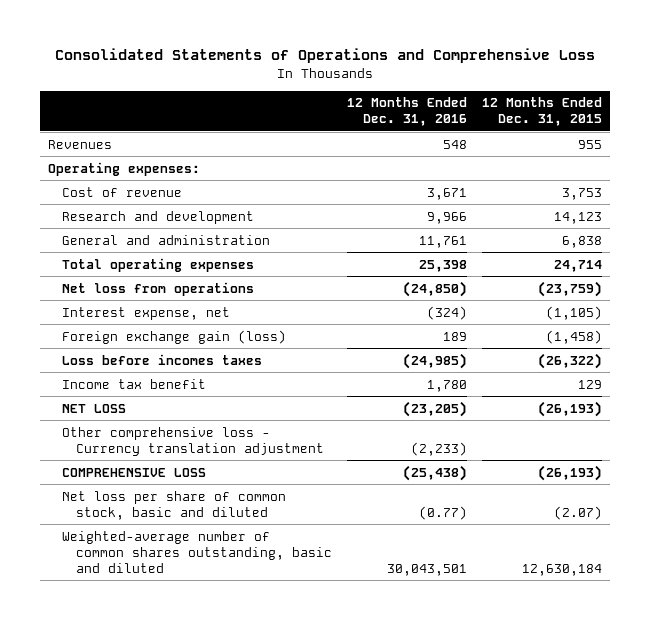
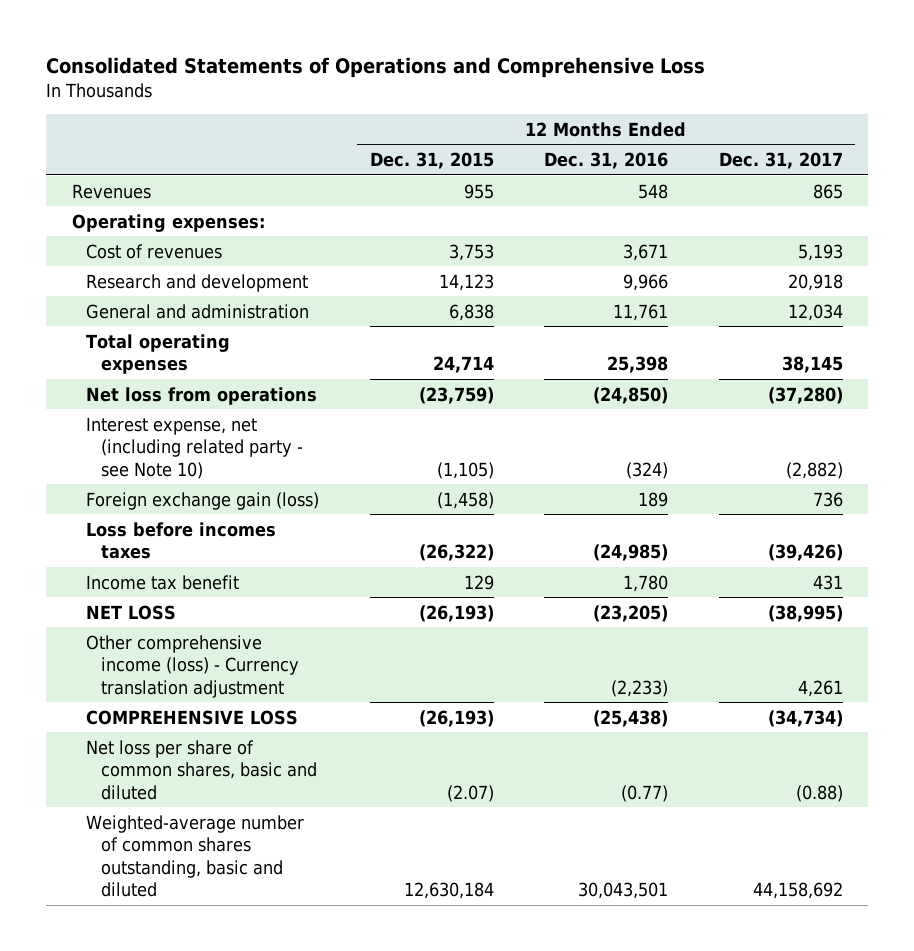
- | 12 Months Ended Dec. 31, 2016 | 12 Months Ended Dec. 31, 2015
+ | 12 Months Ended Dec. 31, 2015 | 12 Months Ended Dec. 31, 2016 | 12 Months Ended Dec. 31, 2017
- Cost of revenue | 3,671 | 3,753
+ Cost of revenues | 3,753 | 3,671 | 5,193
- Interest expense, net | (324) | (1,105)
+ Interest expense, net (including related party - see Note 10) | (1,105) | (324) | (2,882)
- Other comprehensive loss - Currency translation adjustment | (2,233) |
+ Other comprehensive income (loss) - Currency translation adjustment | | (2,233) | 4,261
- Net loss per share of common stock, basic and diluted | (0.77) | (2.07)
+ Net loss per share of common shares, basic and diluted | (2.07) | (0.77) | (0.88)

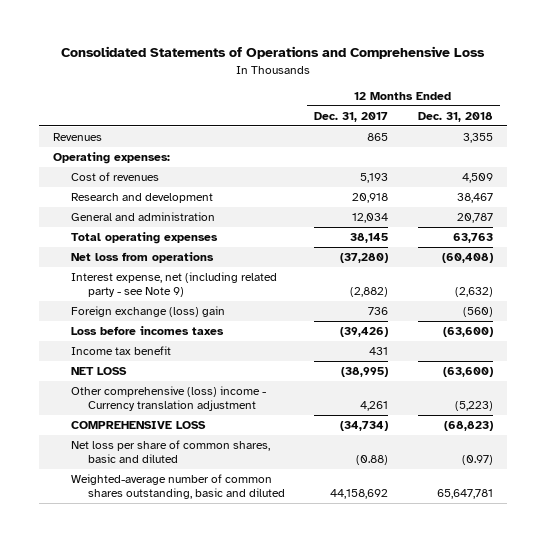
- | 12 Months Ended Dec. 31, 2015 | 12 Months Ended Dec. 31, 2016 | 12 Months Ended Dec. 31, 2017
+ | 12 Months Ended Dec. 31, 2017 | 12 Months Ended Dec. 31, 2018
- Interest expense, net (including related party - see Note 10) | (1,105) | (324) | (2,882)
- Foreign exchange gain (loss) | (1,458) | 189 | 736
+ Interest expense, net (including related party - see Note 9) | (2,882) | (2,632)
+ Foreign exchange (loss) gain | 736 | (560)
- Other comprehensive income (loss) - Currency translation adjustment | | (2,233) | 4,261
+ Other comprehensive (loss) income - Currency translation adjustment | 4,261 | (5,223)

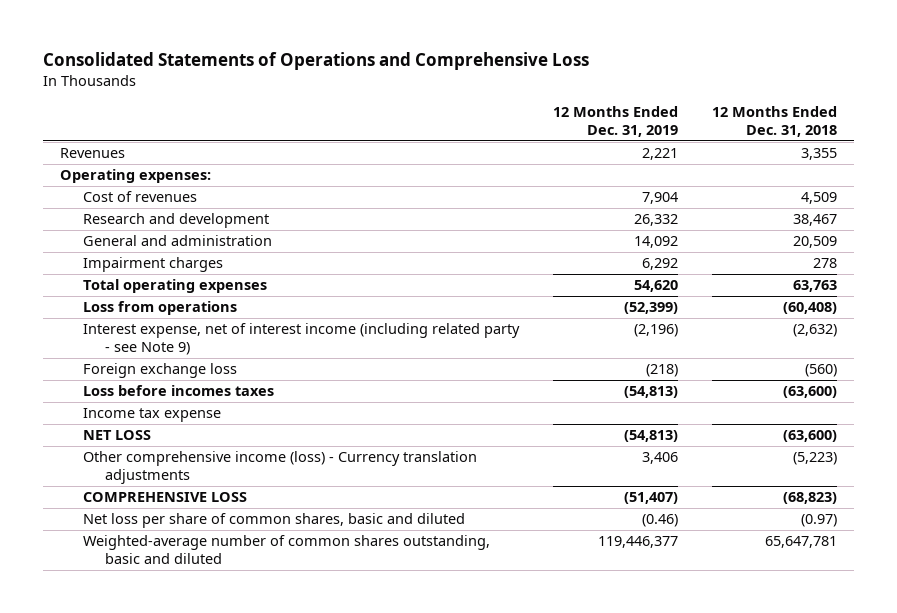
- | 12 Months Ended Dec. 31, 2017 | 12 Months Ended Dec. 31, 2018
+ | 12 Months Ended Dec. 31, 2019 | 12 Months Ended Dec. 31, 2018
- General and administration | 12,034 | 20,787
+ General and administration | 14,092 | 20,509
+ Impairment charges | 6,292 | 278
- Net loss from operations | (37,280) | (60,408)
- Interest expense, net (including related party - see Note 9) | (2,882) | (2,632)
- Foreign exchange (loss) gain | 736 | (560)
+ Loss from operations | (52,399) | (60,408)
+ Interest expense, net of interest income (including related party - see Note 9) | (2,196) | (2,632)
+ Foreign exchange loss | (218) | (560)
- Income tax benefit | 431 |
+ Income tax expense
- Other comprehensive (loss) income - Currency translation adjustment | 4,261 | (5,223)
+ Other comprehensive income (loss) - Currency translation adjustments | 3,406 | (5,223)

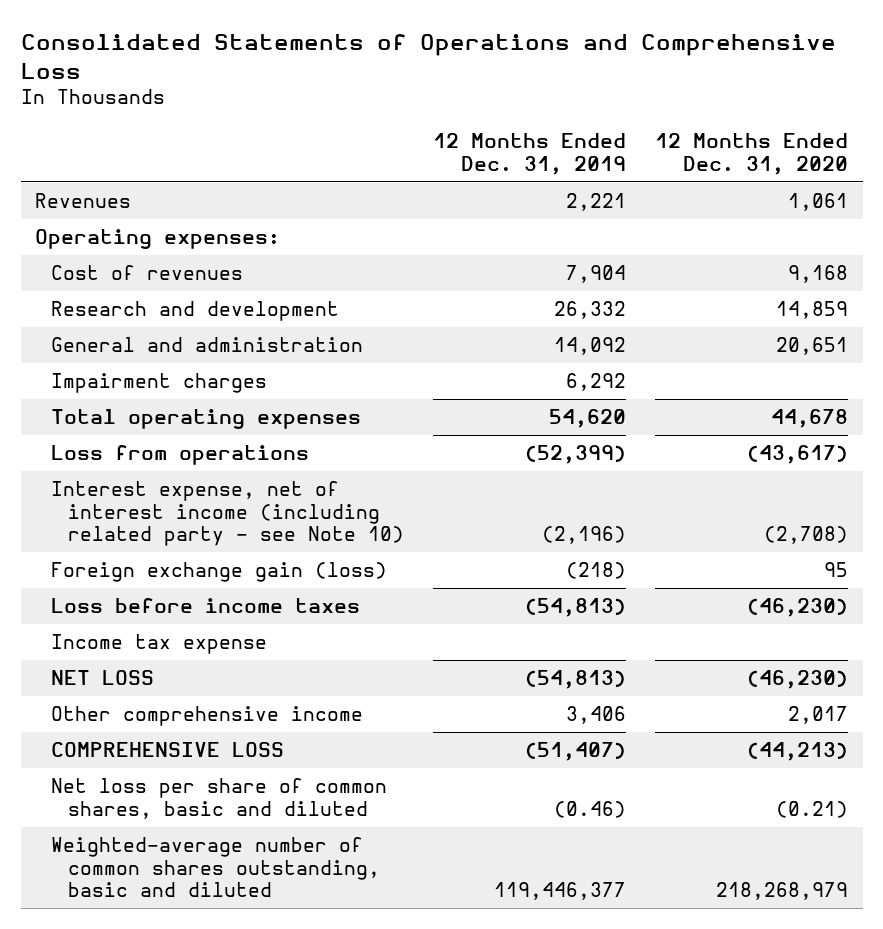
- | 12 Months Ended Dec. 31, 2019 | 12 Months Ended Dec. 31, 2018
+ | 12 Months Ended Dec. 31, 2019 | 12 Months Ended Dec. 31, 2020
- Interest expense, net of interest income (including related party - see Note 9) | (2,196) | (2,632)
- Foreign exchange loss | (218) | (560)
- Loss before incomes taxes | (54,813) | (63,600)
+ Interest expense, net of interest income (including related party - see Note 10) | (2,196) | (2,708)
+ Foreign exchange gain (loss) | (218) | 95
+ Loss before income taxes | (54,813) | (46,230)
- Other comprehensive income (loss) - Currency translation adjustments | 3,406 | (5,223)
+ Other comprehensive income | 3,406 | 2,017

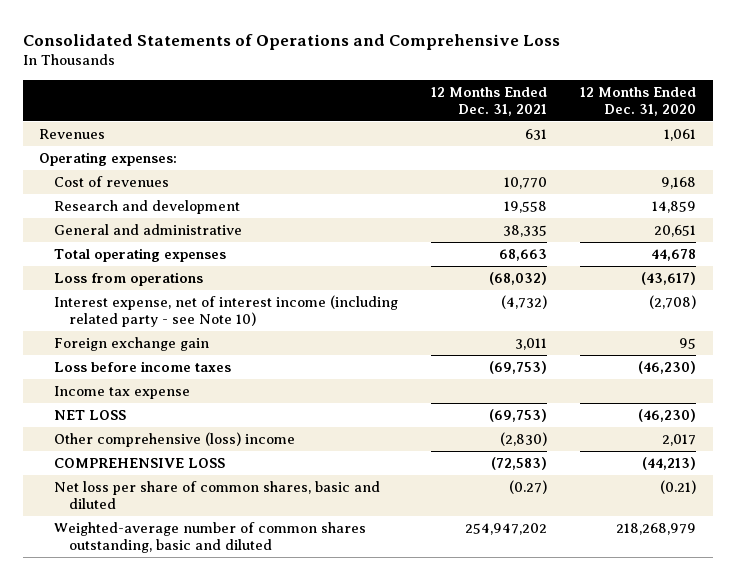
- | 12 Months Ended Dec. 31, 2019 | 12 Months Ended Dec. 31, 2020
+ | 12 Months Ended Dec. 31, 2021 | 12 Months Ended Dec. 31, 2020
- General and administration | 14,092 | 20,651
- Impairment charges | 6,292 |
+ General and administrative | 38,335 | 20,651
- Foreign exchange gain (loss) | (218) | 95
+ Foreign exchange gain | 3,011 | 95
- Other comprehensive income | 3,406 | 2,017
+ Other comprehensive (loss) income | (2,830) | 2,017

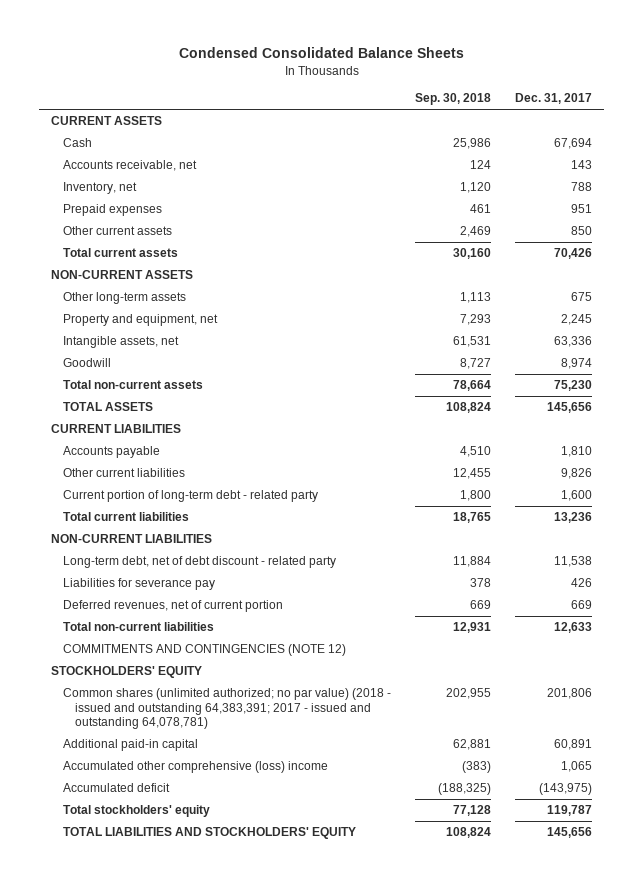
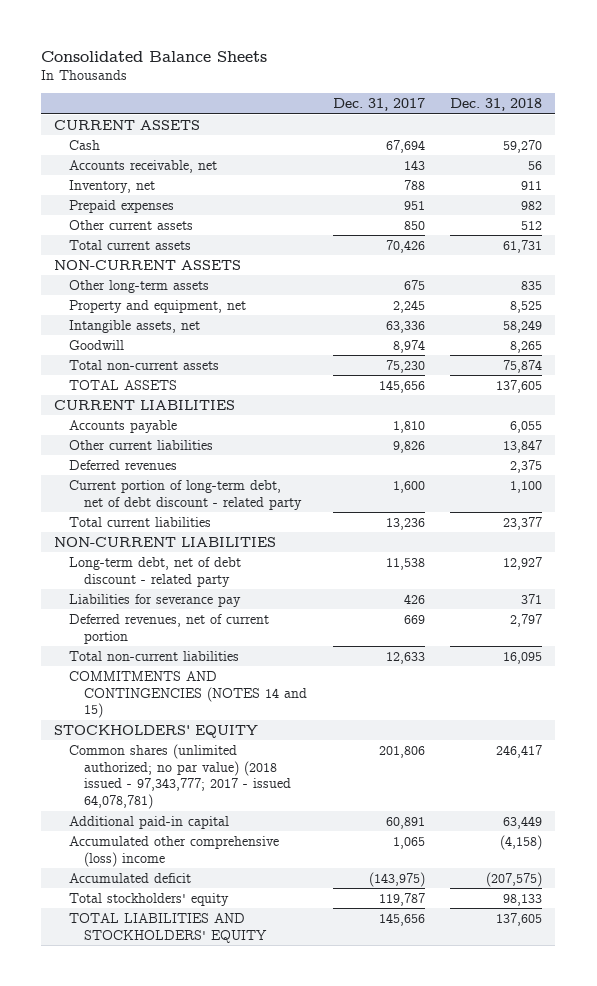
- Condensed Consolidated Balance Sheets
+ Consolidated Balance Sheets
- | Sep. 30, 2018 | Dec. 31, 2017
+ | Dec. 31, 2017 | Dec. 31, 2018
- Current portion of long-term debt - related party | 1,800 | 1,600
+ Deferred revenues | | 2,375
+ Current portion of long-term debt, net of debt discount - related party | 1,600 | 1,100
- COMMITMENTS AND CONTINGENCIES (NOTE 12)
+ COMMITMENTS AND CONTINGENCIES (NOTES 14 and 15)
- Common shares (unlimited authorized; no par value) (2018 - issued and outstanding 64,383,391; 2017 - issued and outstanding 64,078,781) | 202,955 | 201,806
+ Common shares (unlimited authorized; no par value) (2018 issued - 97,343,777; 2017 - issued 64,078,781) | 201,806 | 246,417

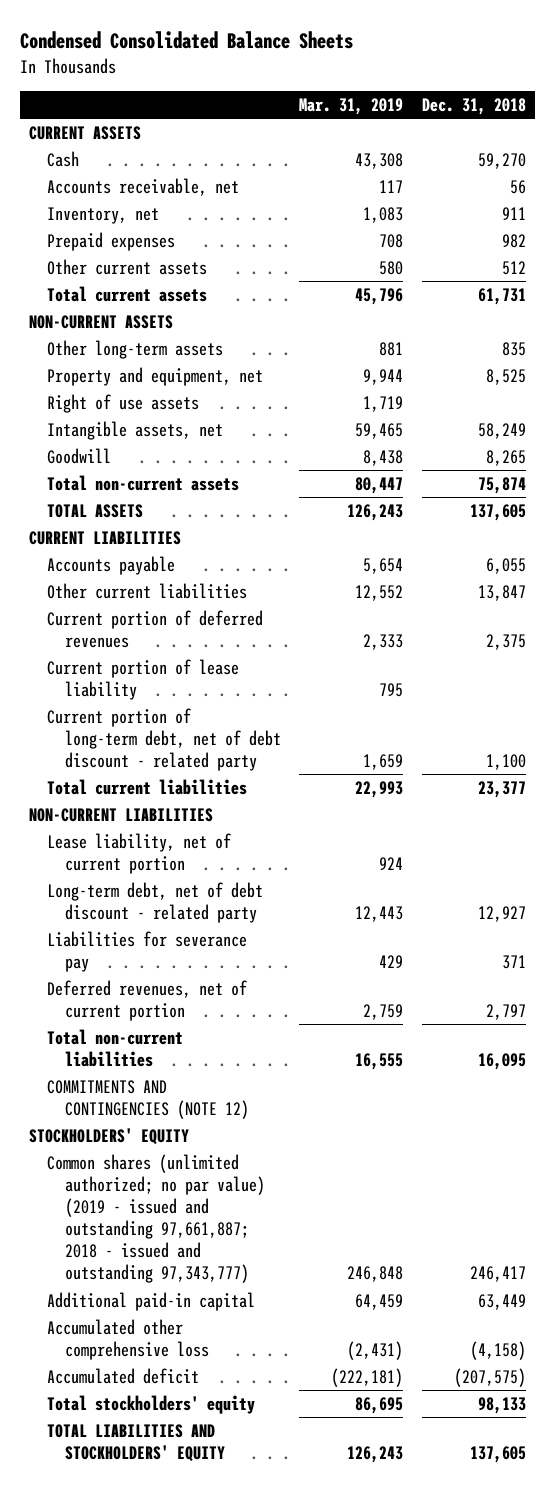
- Consolidated Balance Sheets
+ Condensed Consolidated Balance Sheets
- | Dec. 31, 2017 | Dec. 31, 2018
+ | Mar. 31, 2019 | Dec. 31, 2018
+ Right of use assets | 1,719 |
- Deferred revenues | | 2,375
+ Current portion of deferred revenues | 2,333 | 2,375
+ Current portion of lease liability | 795 |
+ Lease liability, net of current portion | 924 |
- COMMITMENTS AND CONTINGENCIES (NOTES 14 and 15)
+ COMMITMENTS AND CONTINGENCIES (NOTE 12)
- Common shares (unlimited authorized; no par value) (2018 issued - 97,343,777; 2017 - issued 64,078,781) | 201,806 | 246,417
+ Common shares (unlimited authorized; no par value) (2019 - issued and outstanding 97,661,887; 2018 - issued and outstanding 97,343,777) | 246,848 | 246,417
- Accumulated other comprehensive (loss) income | 1,065 | (4,158)
+ Accumulated other comprehensive loss | (2,431) | (4,158)

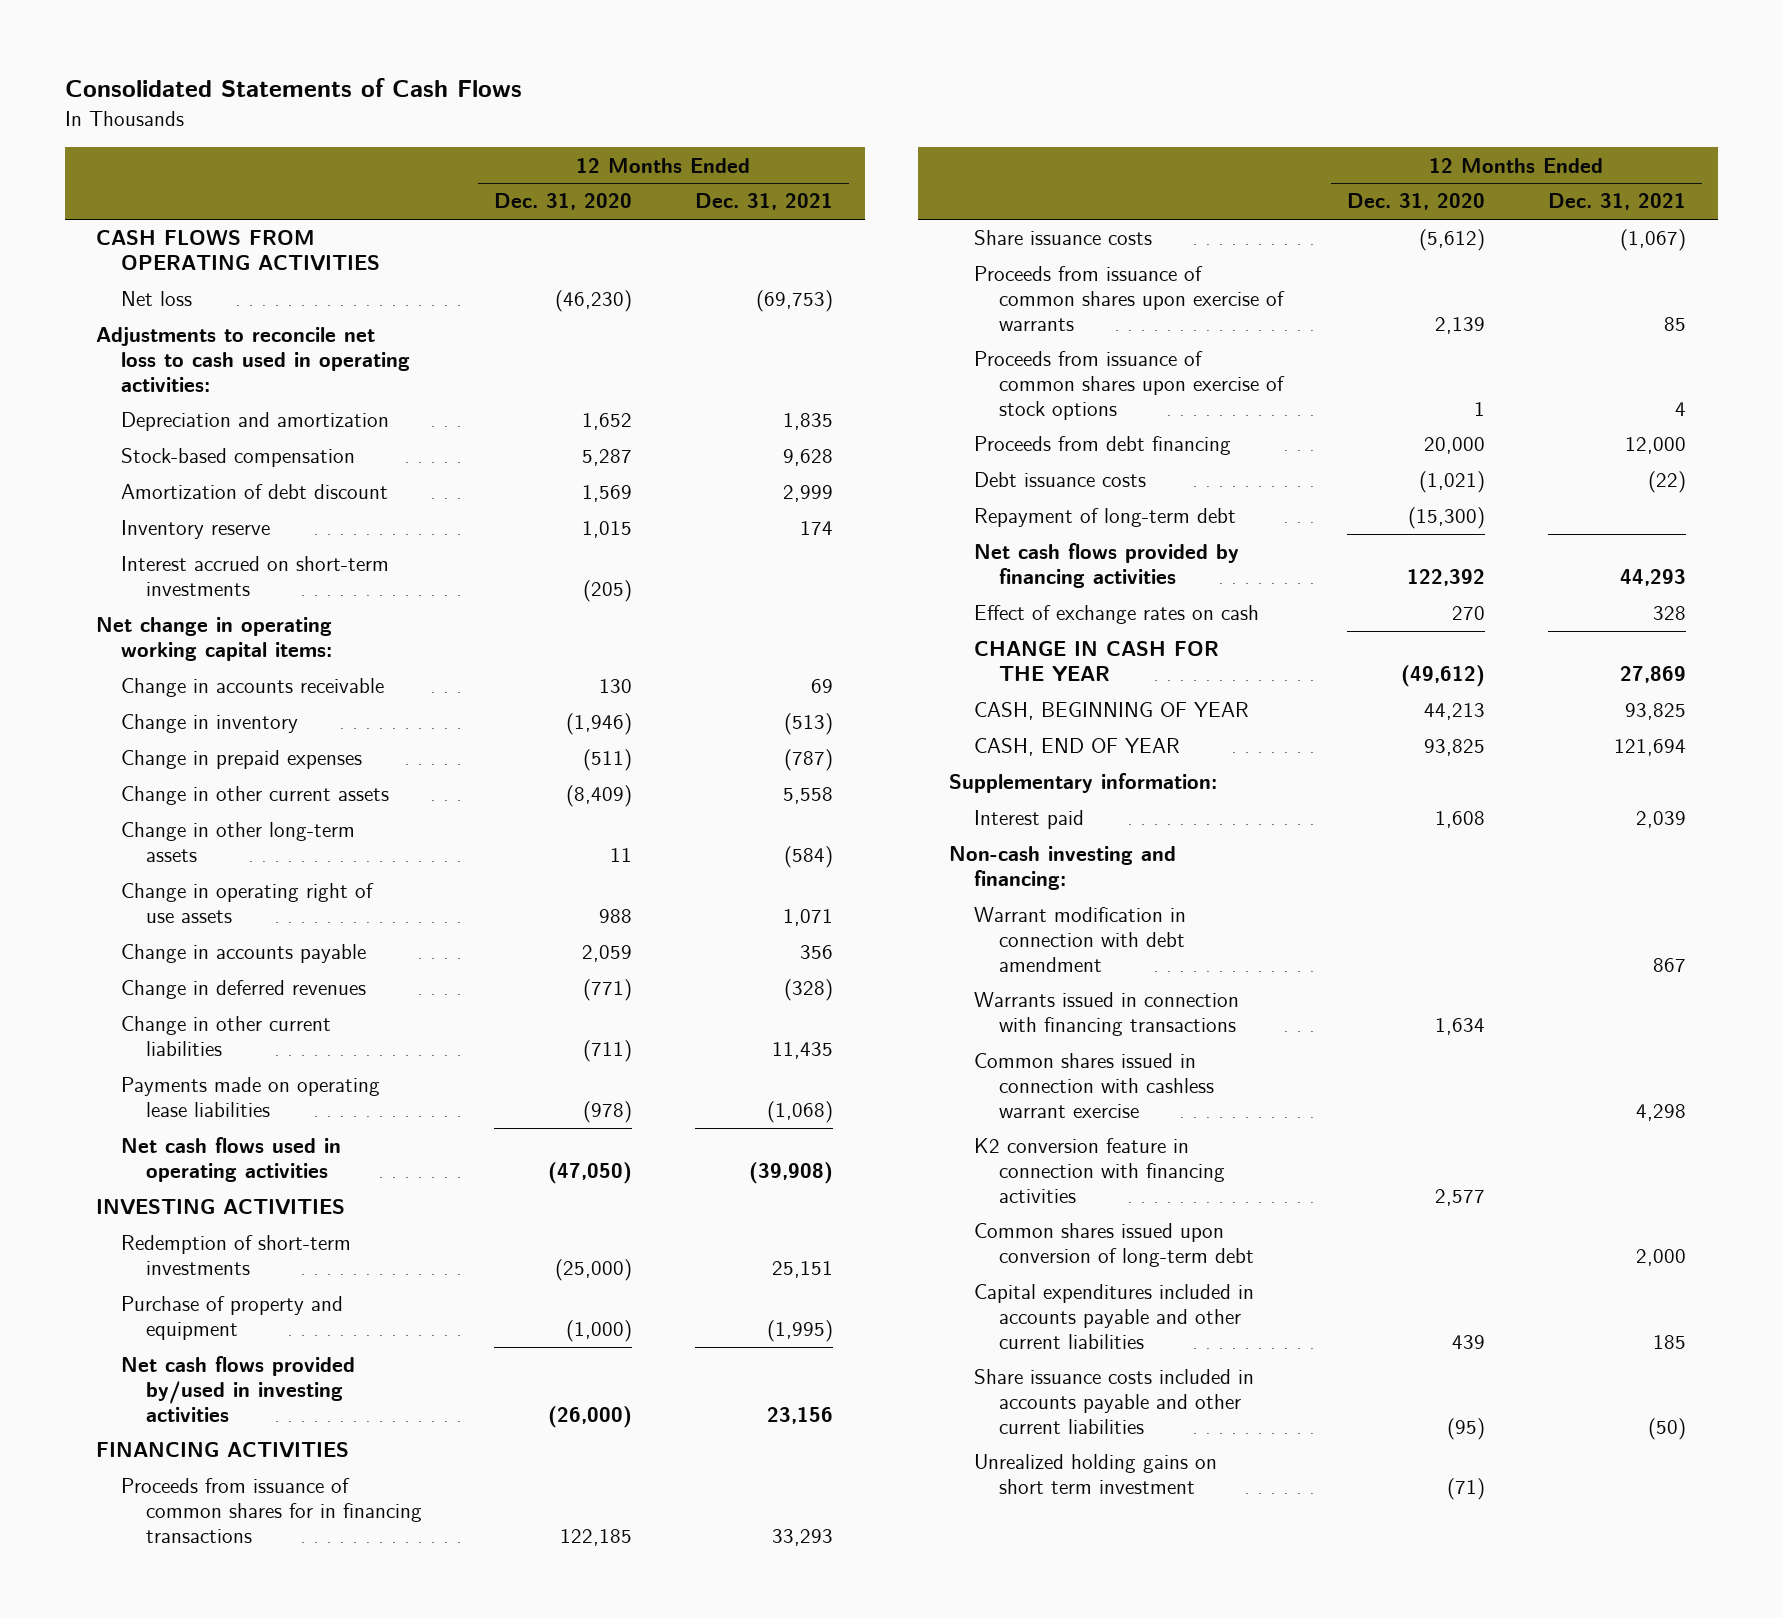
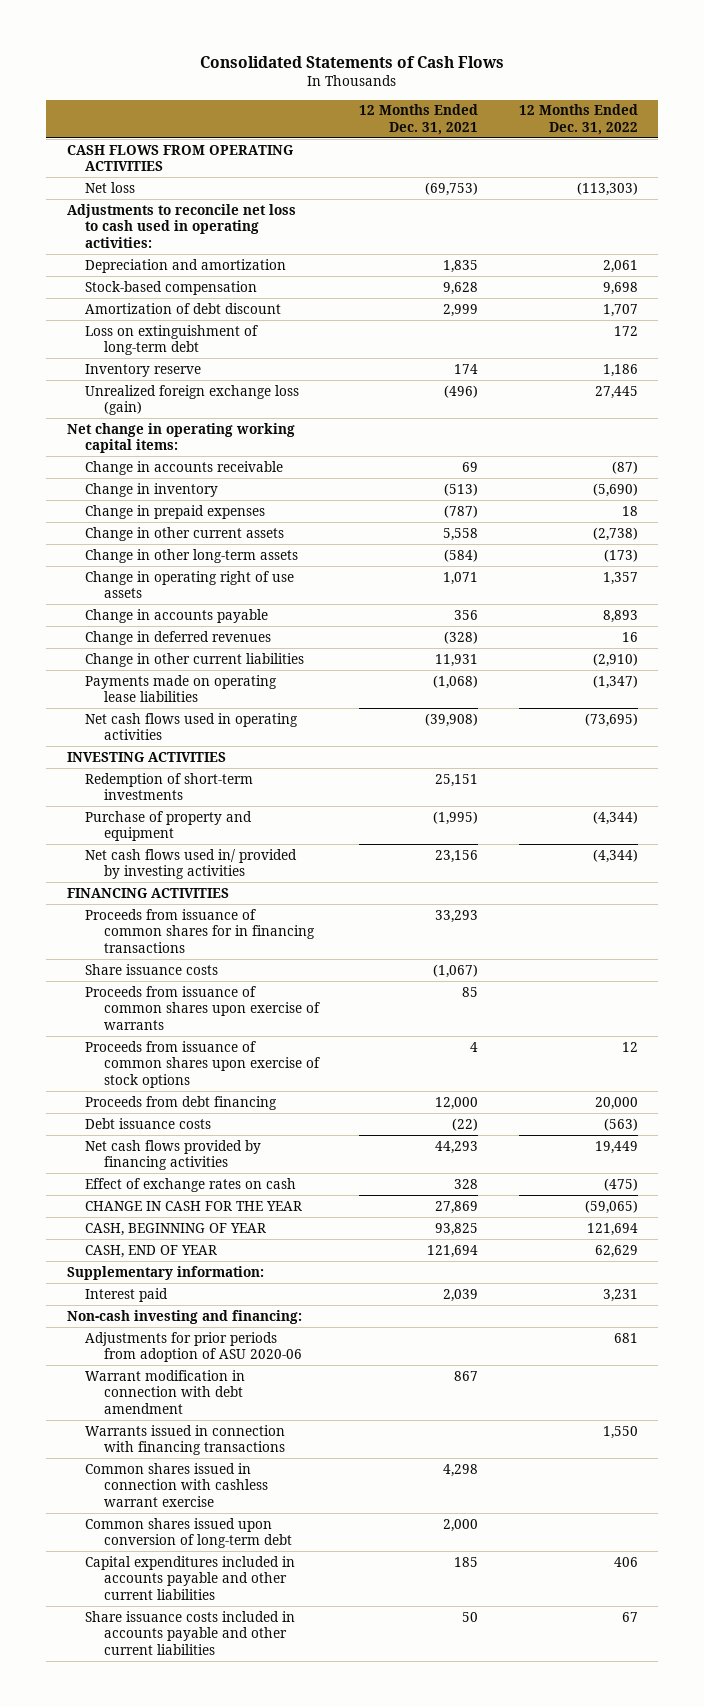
- | 12 Months Ended Dec. 31, 2020 | 12 Months Ended Dec. 31, 2021
+ | 12 Months Ended Dec. 31, 2021 | 12 Months Ended Dec. 31, 2022
+ Loss on extinguishment of long-term debt | | 172
- Interest accrued on short-term investments | (205) |
+ Unrealized foreign exchange loss (gain) | (496) | 27,445
- Change in other current liabilities | (711) | 11,435
+ Change in other current liabilities | 11,931 | (2,910)
- Net cash flows provided by/used in investing activities | (26,000) | 23,156
+ Net cash flows used in/ provided by investing activities | 23,156 | (4,344)
- Repayment of long-term debt | (15,300) |
+ Adjustments for prior periods from adoption of ASU 2020-06 | | 681
- K2 conversion feature in connection with financing activities | 2,577 |
- Share issuance costs included in accounts payable and other current liabilities | (95) | (50)
- Unrealized holding gains on short term investment | (71) |
+ Share issuance costs included in accounts payable and other current liabilities | 50 | 67

